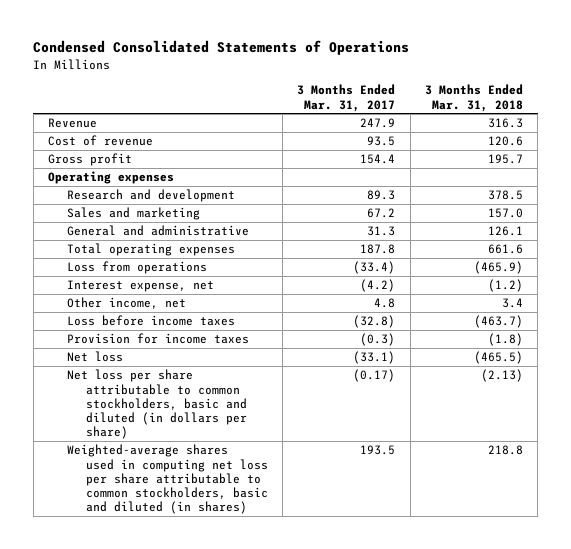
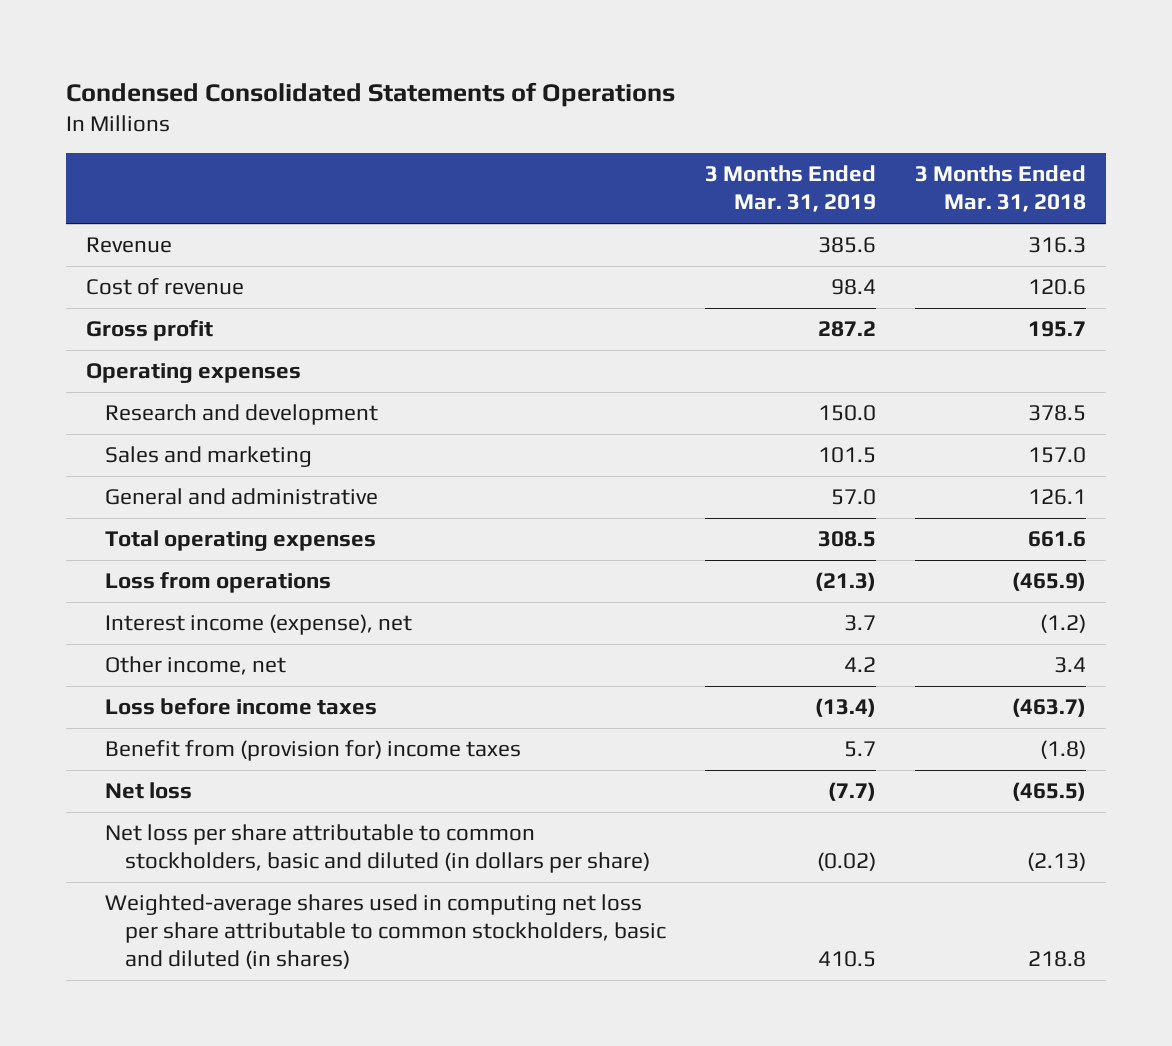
- | 3 Months Ended Mar. 31, 2017 | 3 Months Ended Mar. 31, 2018
+ | 3 Months Ended Mar. 31, 2019 | 3 Months Ended Mar. 31, 2018
- Interest expense, net | (4.2) | (1.2)
+ Interest income (expense), net | 3.7 | (1.2)
- Provision for income taxes | (0.3) | (1.8)
+ Benefit from (provision for) income taxes | 5.7 | (1.8)

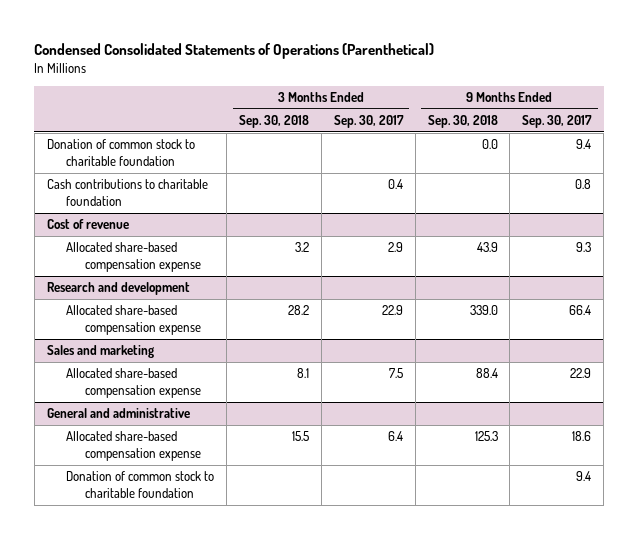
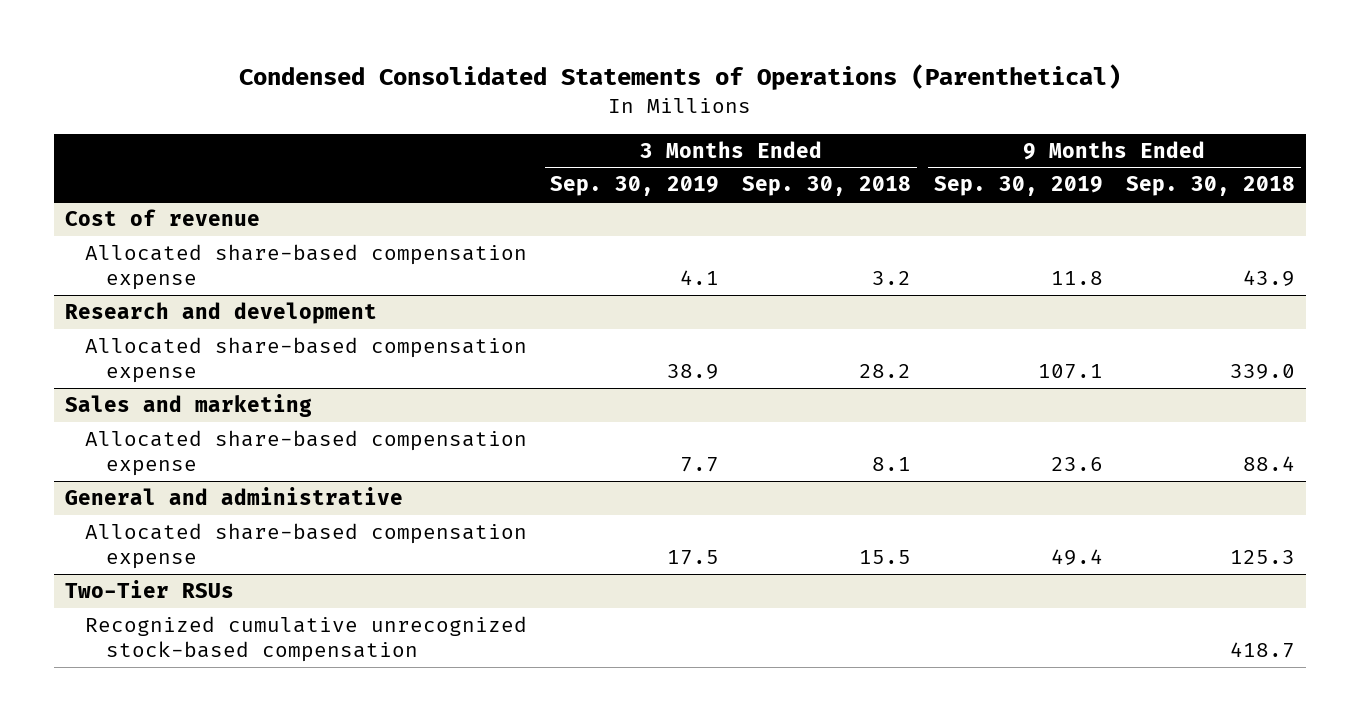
- | 3 Months Ended Sep. 30, 2018 | 3 Months Ended Sep. 30, 2017 | 9 Months Ended Sep. 30, 2018 | 9 Months Ended Sep. 30, 2017
+ | 3 Months Ended Sep. 30, 2019 | 3 Months Ended Sep. 30, 2018 | 9 Months Ended Sep. 30, 2019 | 9 Months Ended Sep. 30, 2018
- Donation of common stock to charitable foundation | | | 0.0 | 9.4
- Cash contributions to charitable foundation | | 0.4 | | 0.8
@ General and administrative
- Donation of common stock to charitable foundation | | | | 9.4
+ Two-Tier RSUs
+ Recognized cumulative unrecognized stock-based compensation | | | | 418.7

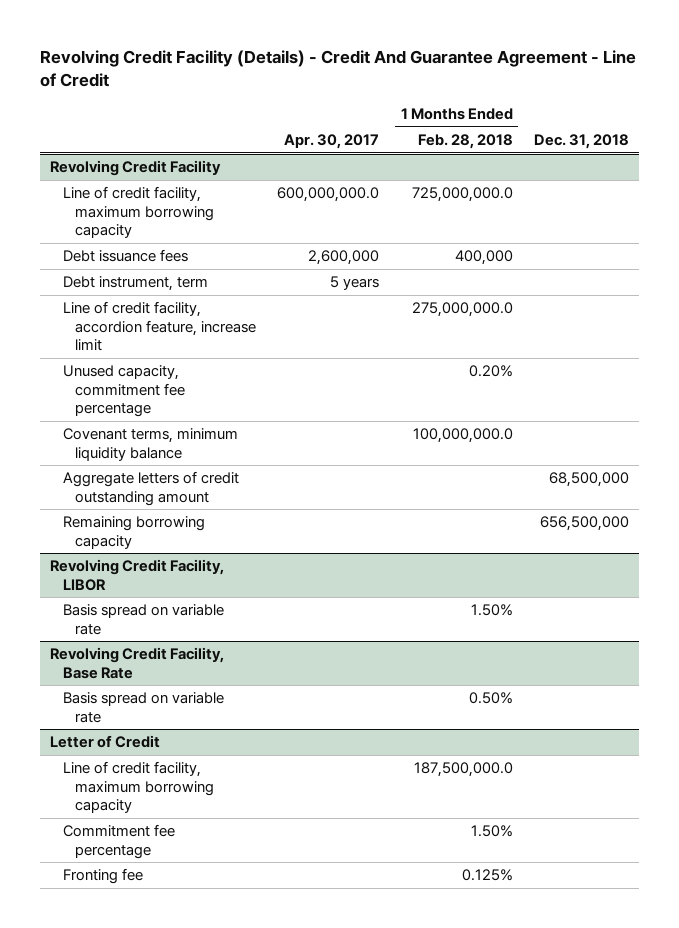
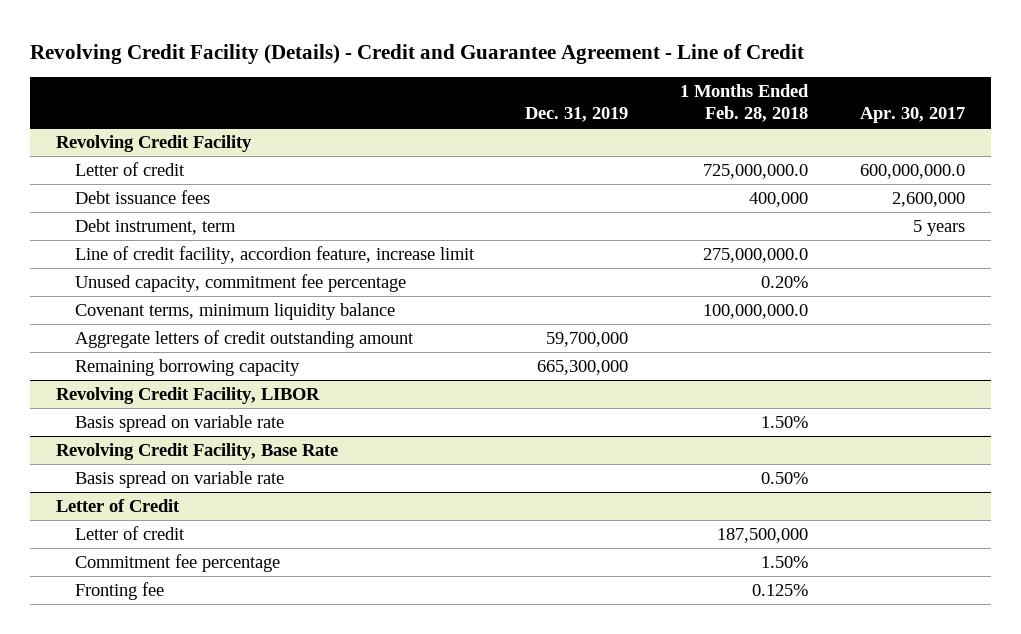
- Revolving Credit Facility (Details) - Credit And Guarantee Agreement - Line of Credit
+ Revolving Credit Facility (Details) - Credit and Guarantee Agreement - Line of Credit
- | Apr. 30, 2017 | 1 Months Ended Feb. 28, 2018 | Dec. 31, 2018
+ | Dec. 31, 2019 | 1 Months Ended Feb. 28, 2018 | Apr. 30, 2017
@ Revolving Credit Facility
- Line of credit facility, maximum borrowing capacity | 600,000,000.0 | 725,000,000.0 |
+ Letter of credit | | 725,000,000.0 | 600,000,000.0
@ Letter of Credit
- Line of credit facility, maximum borrowing capacity | | 187,500,000.0 |
+ Letter of credit | | 187,500,000 |

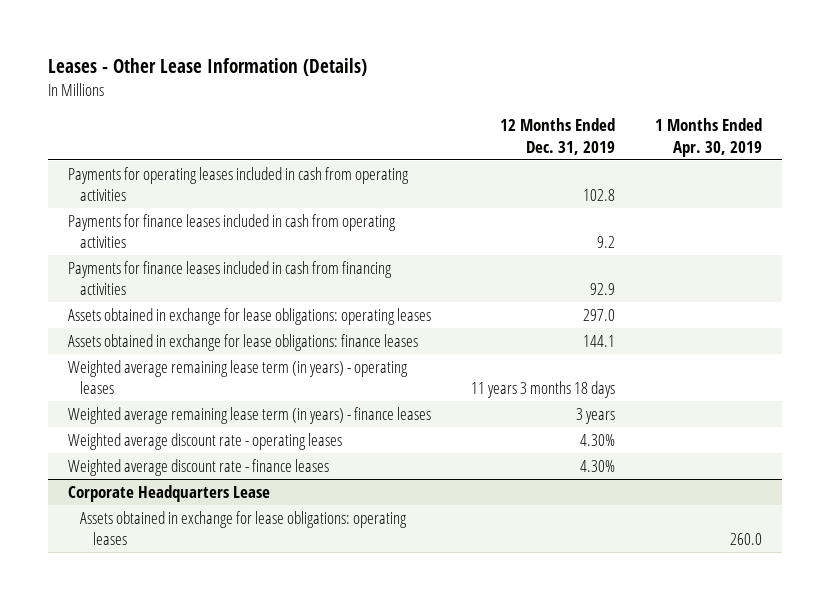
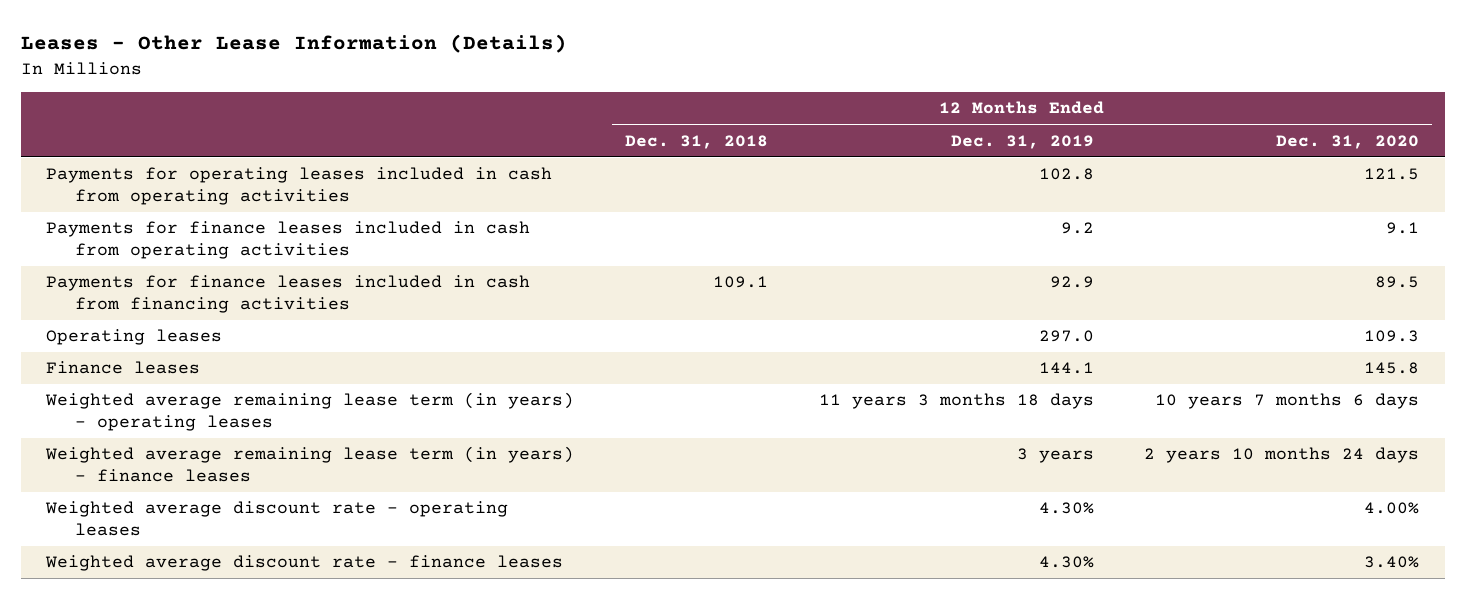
- | 12 Months Ended Dec. 31, 2019 | 1 Months Ended Apr. 30, 2019
+ | 12 Months Ended Dec. 31, 2018 | 12 Months Ended Dec. 31, 2019 | 12 Months Ended Dec. 31, 2020
- Assets obtained in exchange for lease obligations: operating leases | 297.0 |
- Assets obtained in exchange for lease obligations: finance leases | 144.1 |
+ Operating leases | | 297.0 | 109.3
+ Finance leases | | 144.1 | 145.8
- Corporate Headquarters Lease
- Assets obtained in exchange for lease obligations: operating leases | | 260.0

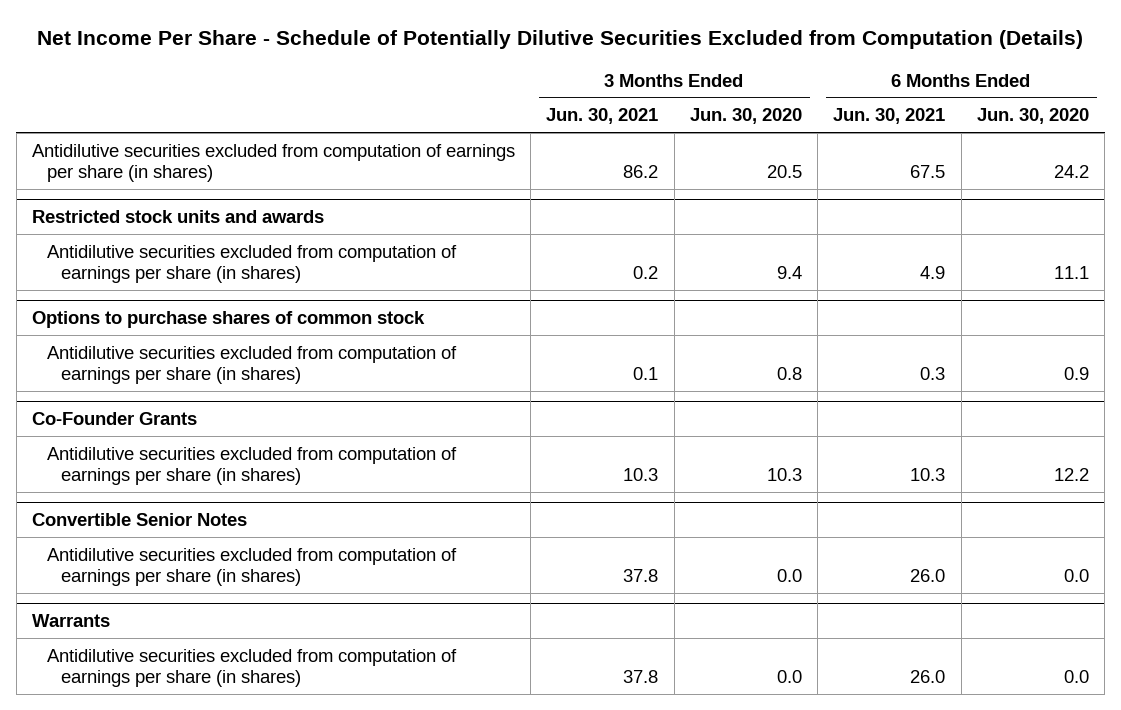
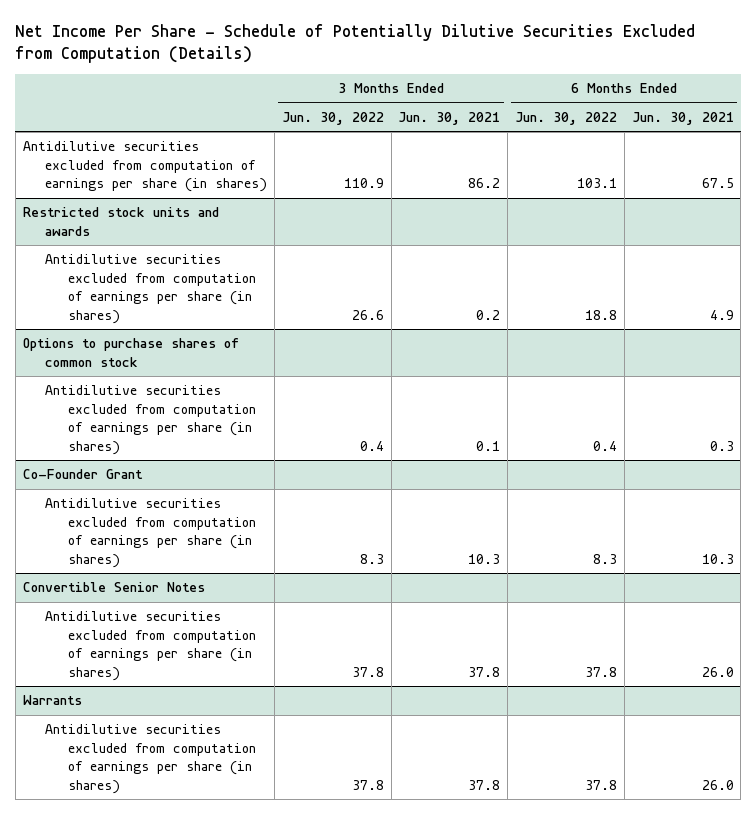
- | 3 Months Ended Jun. 30, 2021 | 3 Months Ended Jun. 30, 2020 | 6 Months Ended Jun. 30, 2021 | 6 Months Ended Jun. 30, 2020
+ | 3 Months Ended Jun. 30, 2022 | 3 Months Ended Jun. 30, 2021 | 6 Months Ended Jun. 30, 2022 | 6 Months Ended Jun. 30, 2021
- Co-Founder Grants
+ Co-Founder Grant

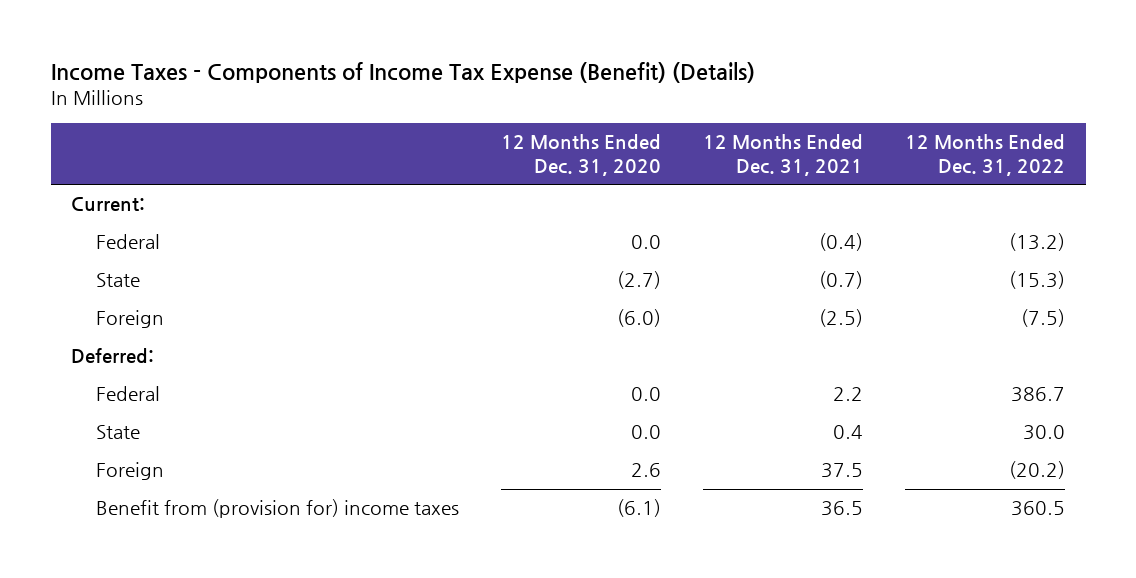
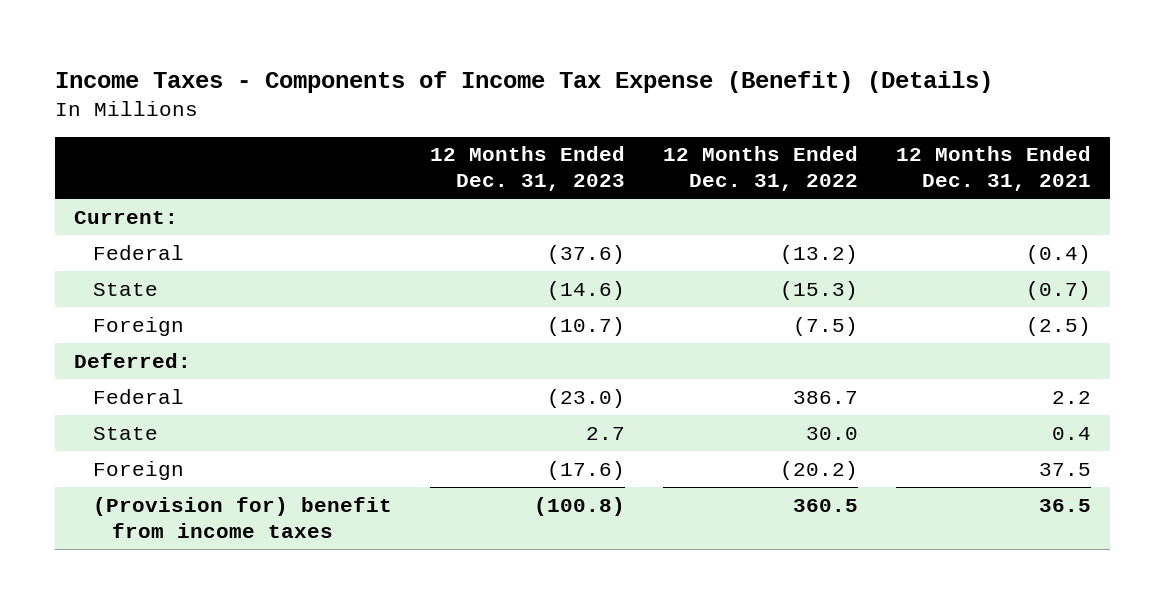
- | 12 Months Ended Dec. 31, 2020 | 12 Months Ended Dec. 31, 2021 | 12 Months Ended Dec. 31, 2022
+ | 12 Months Ended Dec. 31, 2023 | 12 Months Ended Dec. 31, 2022 | 12 Months Ended Dec. 31, 2021
- Benefit from (provision for) income taxes | (6.1) | 36.5 | 360.5
+ (Provision for) benefit from income taxes | (100.8) | 360.5 | 36.5

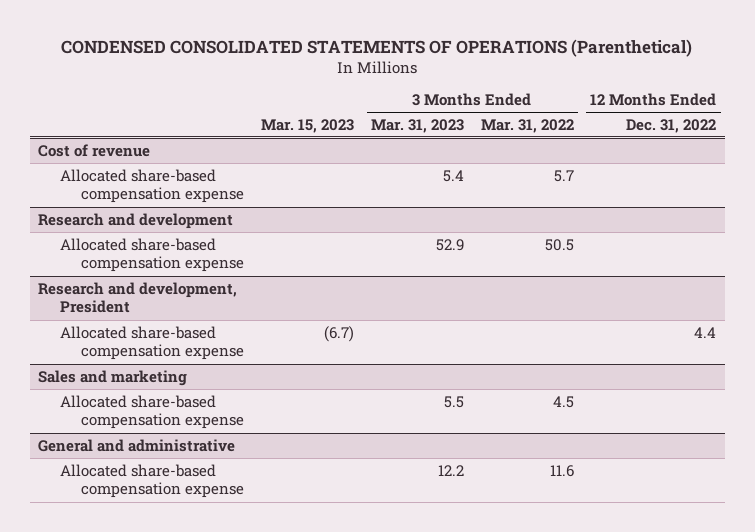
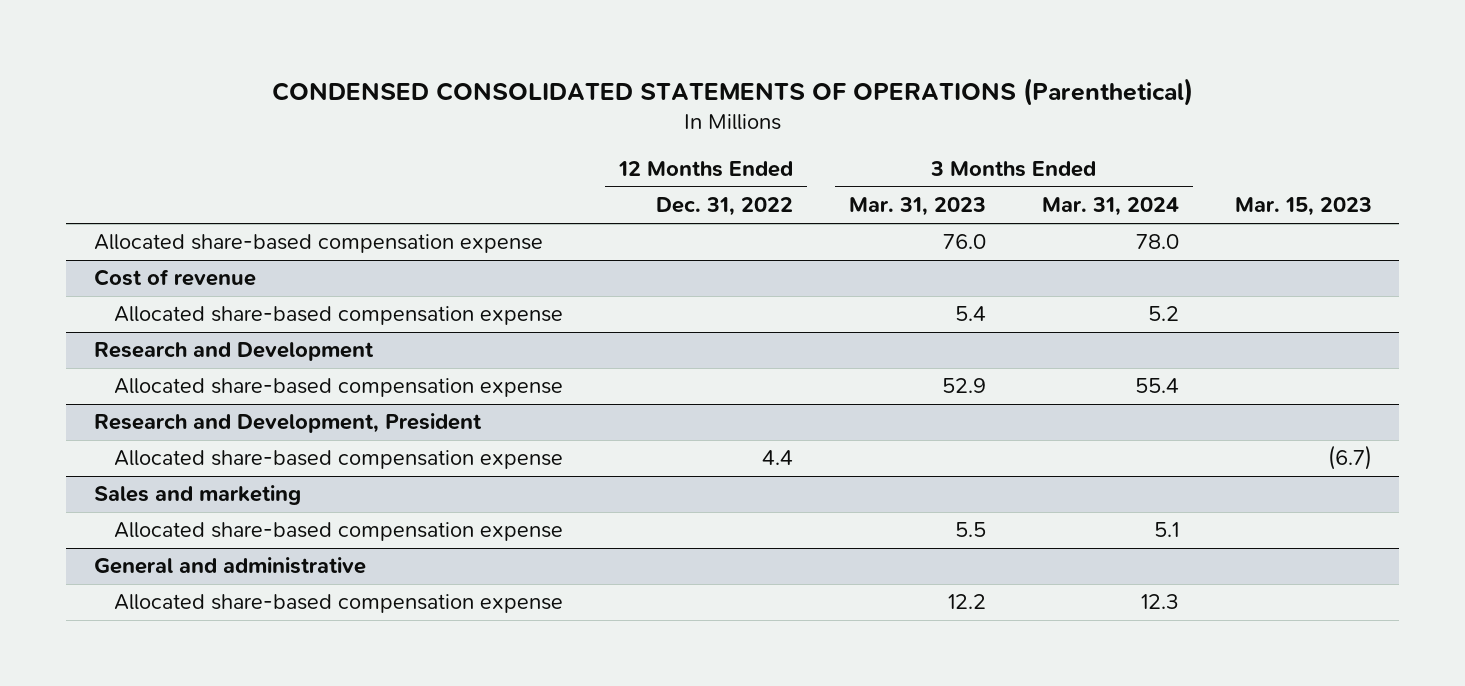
- | Mar. 15, 2023 | 3 Months Ended Mar. 31, 2023 | 3 Months Ended Mar. 31, 2022 | 12 Months Ended Dec. 31, 2022
+ | 12 Months Ended Dec. 31, 2022 | 3 Months Ended Mar. 31, 2023 | 3 Months Ended Mar. 31, 2024 | Mar. 15, 2023
+ Allocated share-based compensation expense | | 76.0 | 78.0 |
- Research and development
+ Research and Development
- Research and development, President
+ Research and Development, President

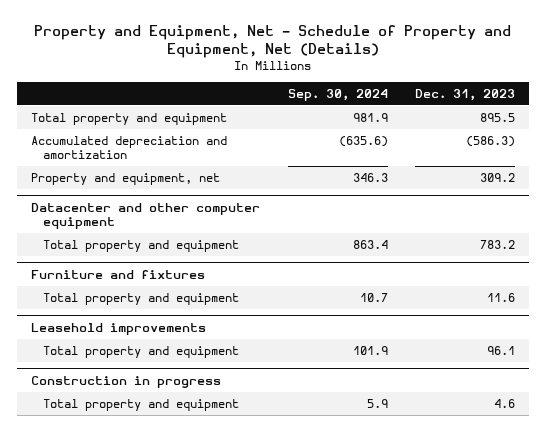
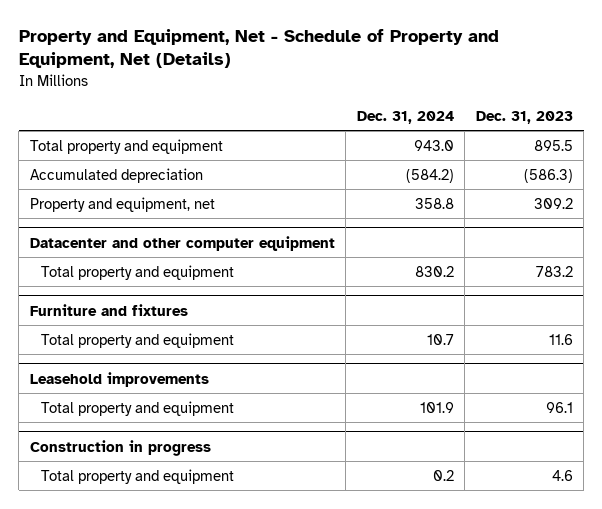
- | Sep. 30, 2024 | Dec. 31, 2023
+ | Dec. 31, 2024 | Dec. 31, 2023
- Accumulated depreciation and amortization | (635.6) | (586.3)
+ Accumulated depreciation | (584.2) | (586.3)

